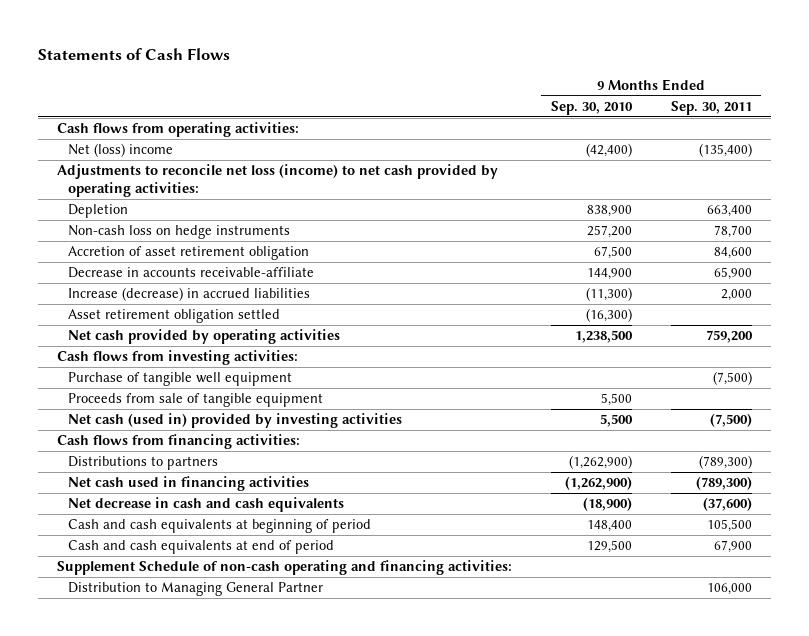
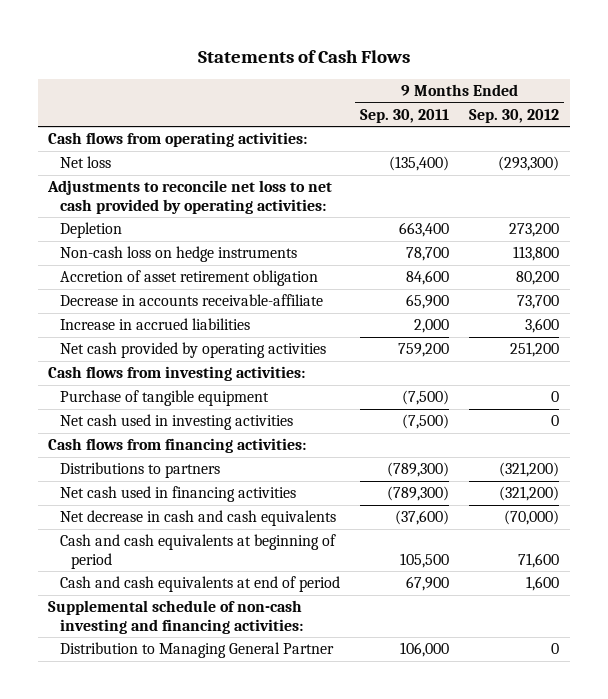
- | 9 Months Ended Sep. 30, 2010 | 9 Months Ended Sep. 30, 2011
+ | 9 Months Ended Sep. 30, 2011 | 9 Months Ended Sep. 30, 2012
- Net (loss) income | (42,400) | (135,400)
- Adjustments to reconcile net loss (income) to net cash provided by operating activities:
+ Net loss | (135,400) | (293,300)
+ Adjustments to reconcile net loss to net cash provided by operating activities:
- Increase (decrease) in accrued liabilities | (11,300) | 2,000
- Asset retirement obligation settled | (16,300) |
+ Increase in accrued liabilities | 2,000 | 3,600
- Purchase of tangible well equipment | | (7,500)
- Proceeds from sale of tangible equipment | 5,500 |
- Net cash (used in) provided by investing activities | 5,500 | (7,500)
+ Purchase of tangible equipment | (7,500) | 0
+ Net cash used in investing activities | (7,500) | 0
- Supplement Schedule of non-cash operating and financing activities:
+ Supplemental schedule of non-cash investing and financing activities:

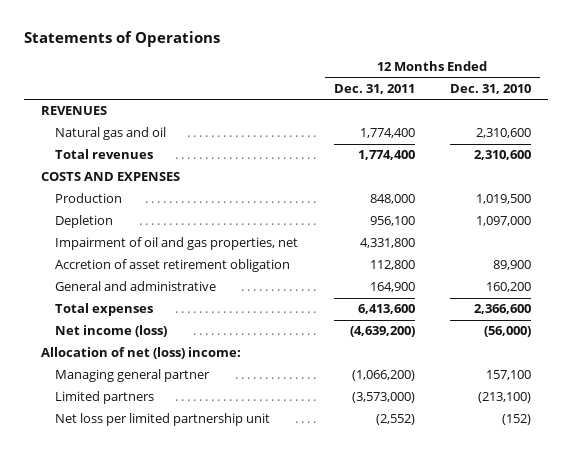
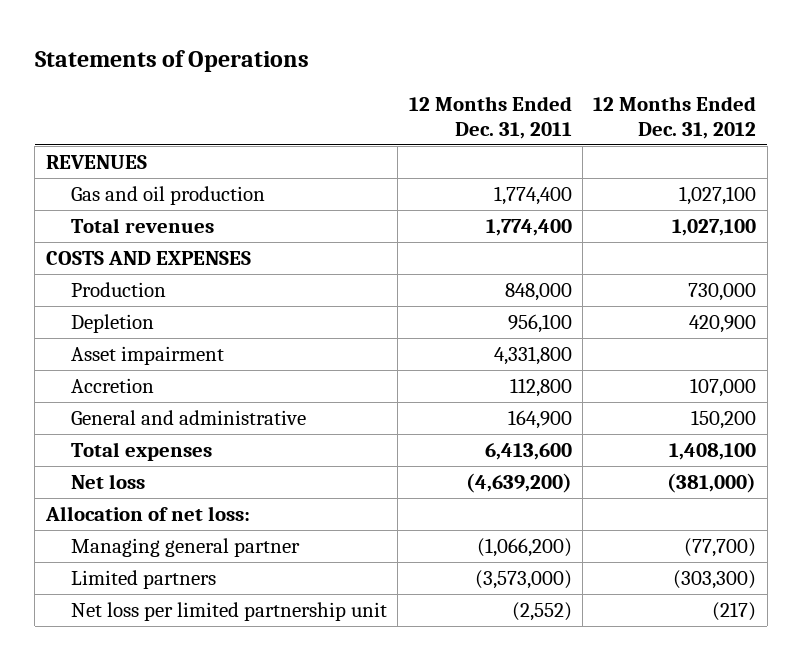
- | 12 Months Ended Dec. 31, 2011 | 12 Months Ended Dec. 31, 2010
+ | 12 Months Ended Dec. 31, 2011 | 12 Months Ended Dec. 31, 2012
- Natural gas and oil | 1,774,400 | 2,310,600
+ Gas and oil production | 1,774,400 | 1,027,100
- Impairment of oil and gas properties, net | 4,331,800 |
- Accretion of asset retirement obligation | 112,800 | 89,900
+ Asset impairment | 4,331,800 |
+ Accretion | 112,800 | 107,000
- Net income (loss) | (4,639,200) | (56,000)
- Allocation of net (loss) income:
+ Net loss | (4,639,200) | (381,000)
+ Allocation of net loss:

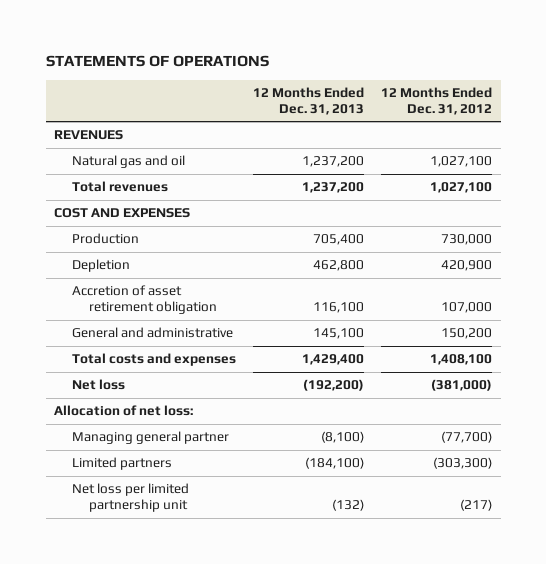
- Statements of Operations
+ STATEMENTS OF OPERATIONS
- | 12 Months Ended Dec. 31, 2011 | 12 Months Ended Dec. 31, 2012
+ | 12 Months Ended Dec. 31, 2013 | 12 Months Ended Dec. 31, 2012
- Gas and oil production | 1,774,400 | 1,027,100
+ Natural gas and oil | 1,237,200 | 1,027,100
- COSTS AND EXPENSES
+ COST AND EXPENSES
- Asset impairment | 4,331,800 |
- Accretion | 112,800 | 107,000
+ Accretion of asset retirement obligation | 116,100 | 107,000
- Total expenses | 6,413,600 | 1,408,100
+ Total costs and expenses | 1,429,400 | 1,408,100

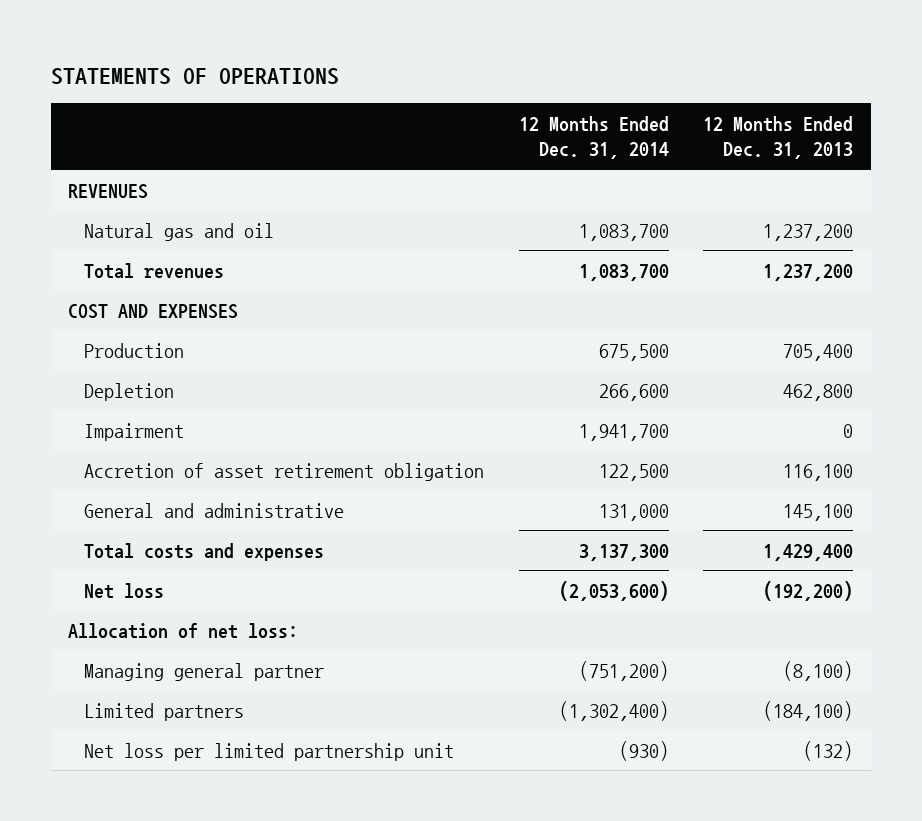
- | 12 Months Ended Dec. 31, 2013 | 12 Months Ended Dec. 31, 2012
+ | 12 Months Ended Dec. 31, 2014 | 12 Months Ended Dec. 31, 2013
+ Impairment | 1,941,700 | 0

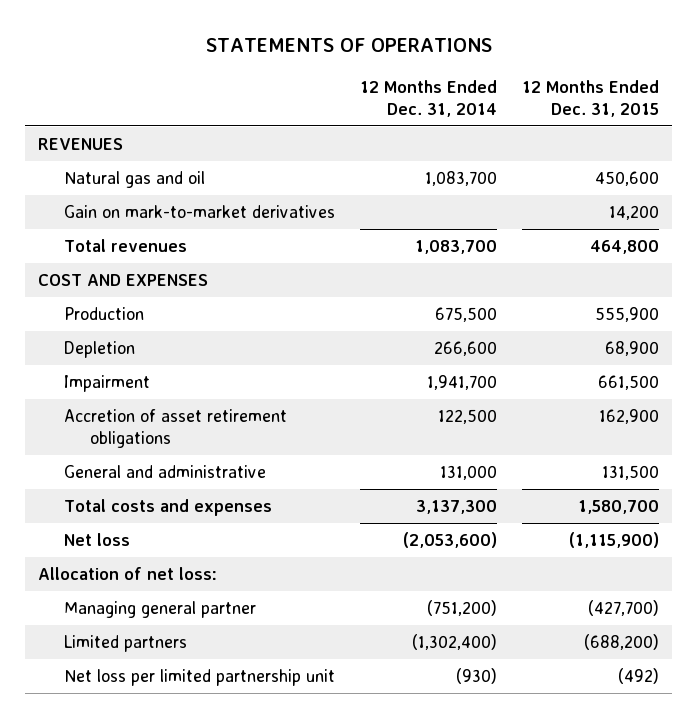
- | 12 Months Ended Dec. 31, 2014 | 12 Months Ended Dec. 31, 2013
+ | 12 Months Ended Dec. 31, 2014 | 12 Months Ended Dec. 31, 2015
+ Gain on mark-to-market derivatives | | 14,200
- Accretion of asset retirement obligation | 122,500 | 116,100
+ Accretion of asset retirement obligations | 122,500 | 162,900

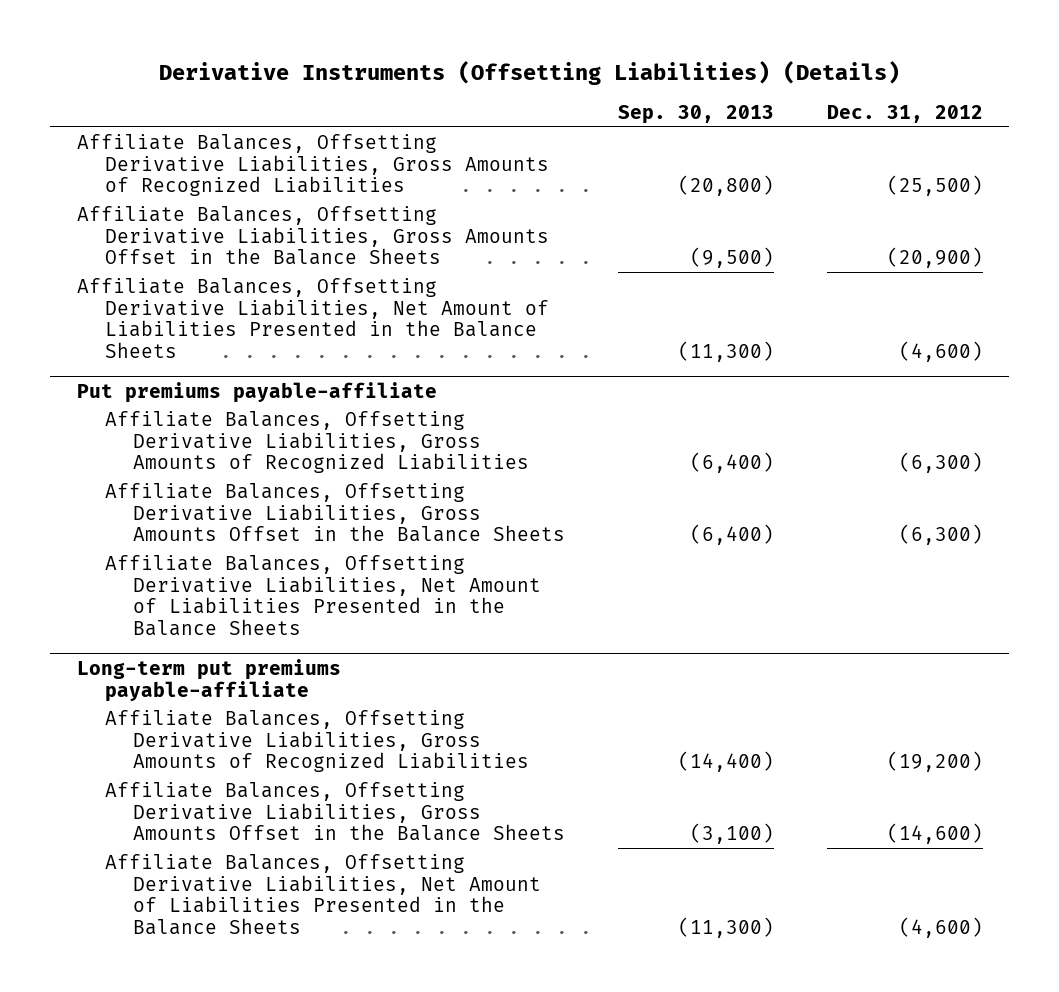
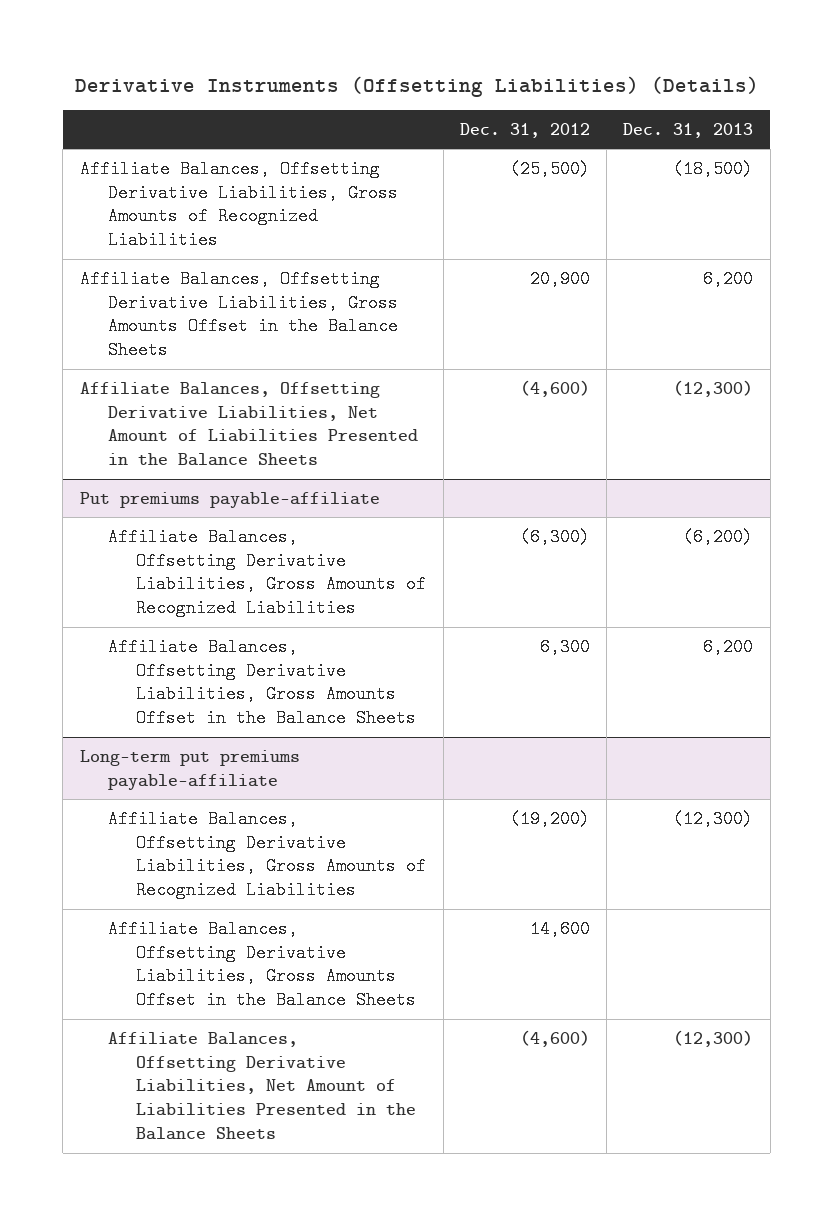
- | Sep. 30, 2013 | Dec. 31, 2012
+ | Dec. 31, 2012 | Dec. 31, 2013
- Affiliate Balances, Offsetting Derivative Liabilities, Gross Amounts Offset in the Balance Sheets | (9,500) | (20,900)
+ Affiliate Balances, Offsetting Derivative Liabilities, Gross Amounts Offset in the Balance Sheets | 20,900 | 6,200
@ Put premiums payable-affiliate
- Affiliate Balances, Offsetting Derivative Liabilities, Gross Amounts Offset in the Balance Sheets | (6,400) | (6,300)
- Affiliate Balances, Offsetting Derivative Liabilities, Net Amount of Liabilities Presented in the Balance Sheets
+ Affiliate Balances, Offsetting Derivative Liabilities, Gross Amounts Offset in the Balance Sheets | 6,300 | 6,200
@ Long-term put premiums payable-affiliate
- Affiliate Balances, Offsetting Derivative Liabilities, Gross Amounts Offset in the Balance Sheets | (3,100) | (14,600)
+ Affiliate Balances, Offsetting Derivative Liabilities, Gross Amounts Offset in the Balance Sheets | 14,600 |

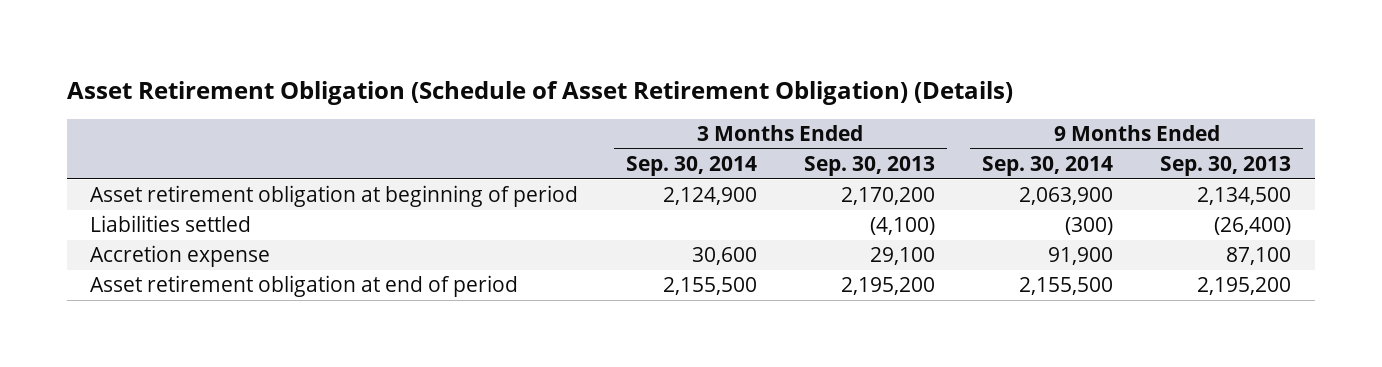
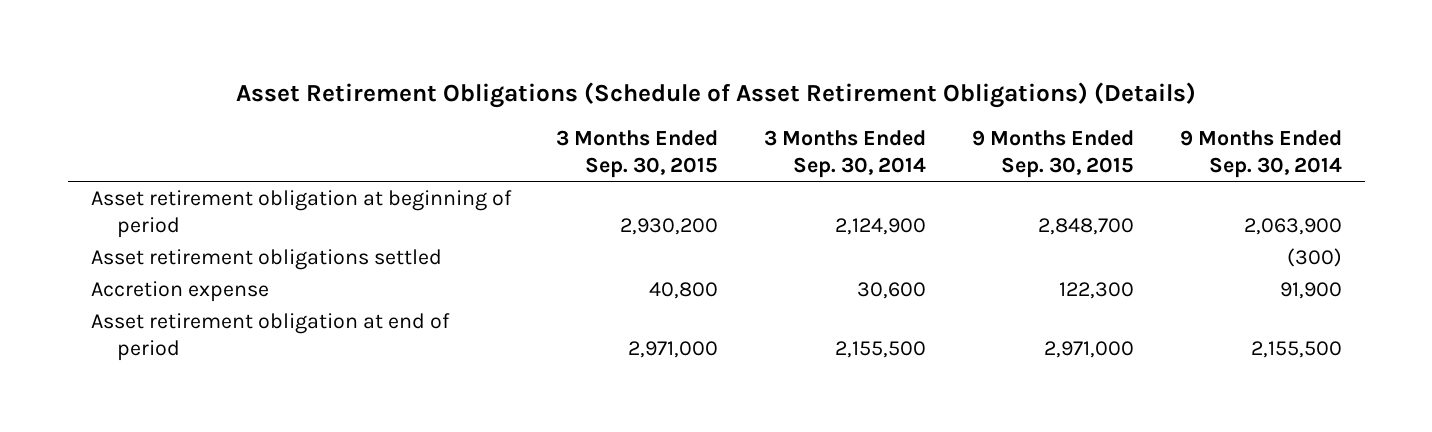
- Asset Retirement Obligation (Schedule of Asset Retirement Obligation) (Details)
+ Asset Retirement Obligations (Schedule of Asset Retirement Obligations) (Details)
- | 3 Months Ended Sep. 30, 2014 | 3 Months Ended Sep. 30, 2013 | 9 Months Ended Sep. 30, 2014 | 9 Months Ended Sep. 30, 2013
+ | 3 Months Ended Sep. 30, 2015 | 3 Months Ended Sep. 30, 2014 | 9 Months Ended Sep. 30, 2015 | 9 Months Ended Sep. 30, 2014
- Liabilities settled | | (4,100) | (300) | (26,400)
+ Asset retirement obligations settled | | | | (300)

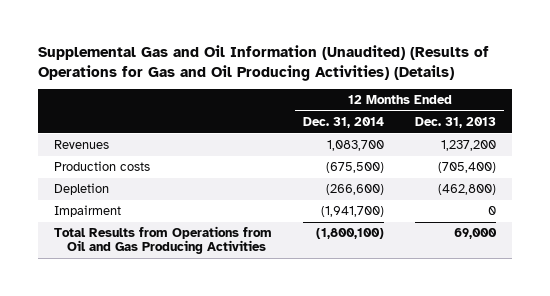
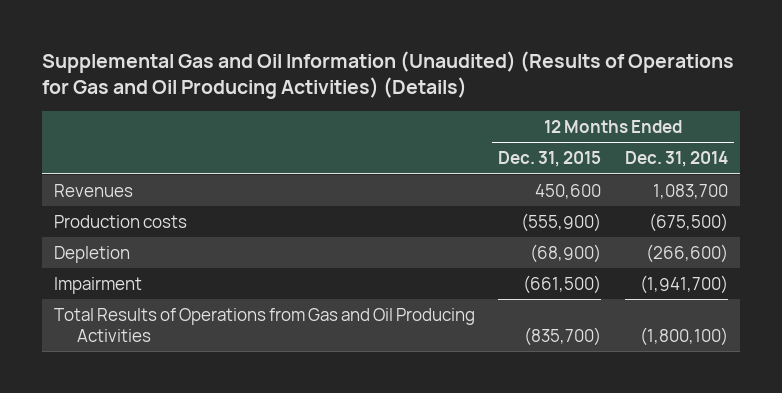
- | 12 Months Ended Dec. 31, 2014 | 12 Months Ended Dec. 31, 2013
+ | 12 Months Ended Dec. 31, 2015 | 12 Months Ended Dec. 31, 2014
- Total Results from Operations from Oil and Gas Producing Activities | (1,800,100) | 69,000
+ Total Results of Operations from Gas and Oil Producing Activities | (835,700) | (1,800,100)

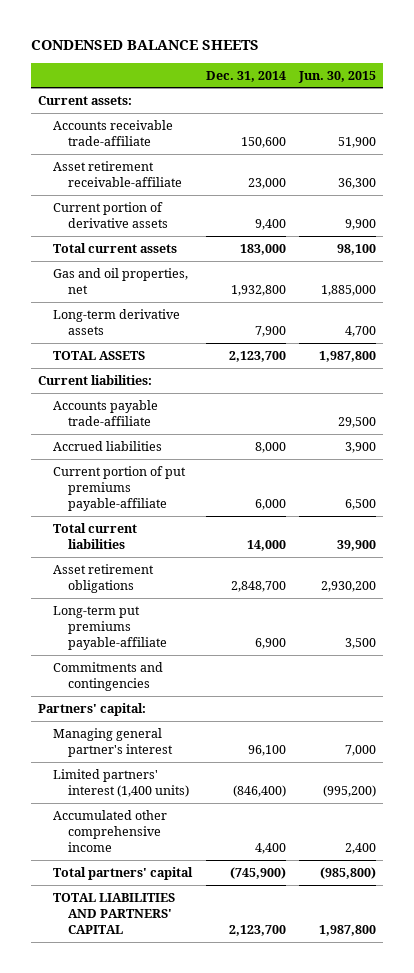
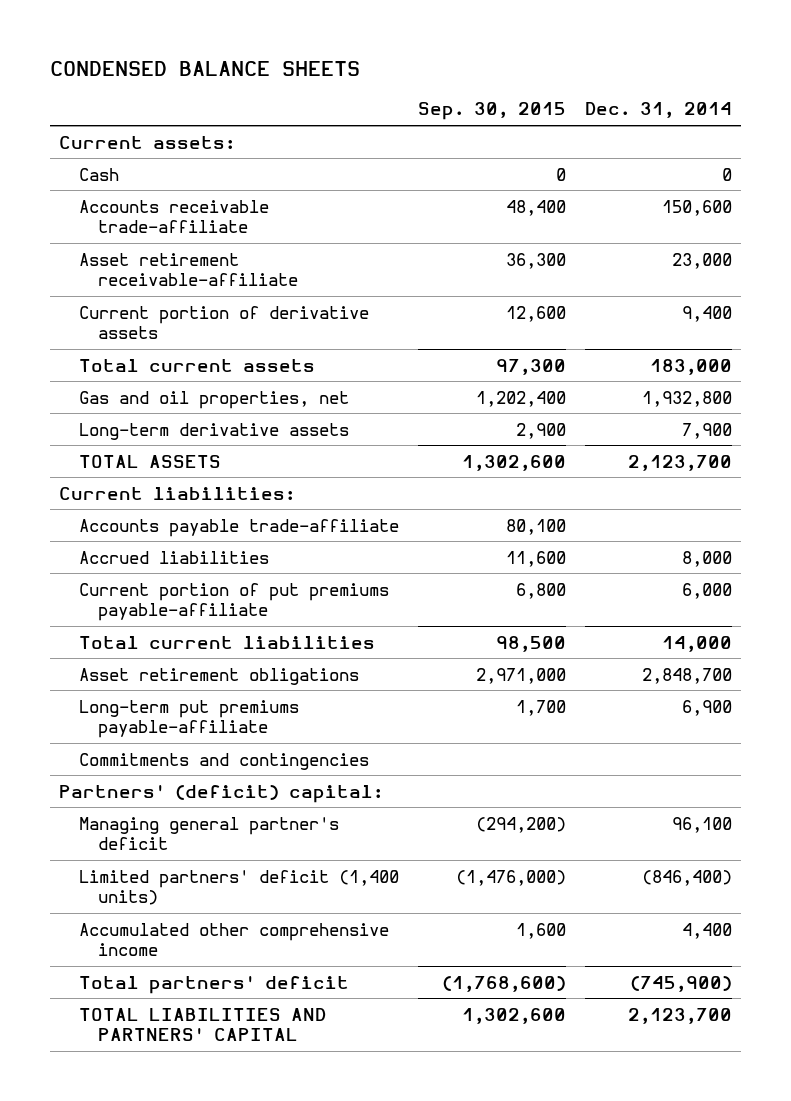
- | Dec. 31, 2014 | Jun. 30, 2015
+ | Sep. 30, 2015 | Dec. 31, 2014
+ Cash | 0 | 0
- Partners' capital:
- Managing general partner's interest | 96,100 | 7,000
- Limited partners' interest (1,400 units) | (846,400) | (995,200)
+ Partners' (deficit) capital:
+ Managing general partner's deficit | (294,200) | 96,100
+ Limited partners' deficit (1,400 units) | (1,476,000) | (846,400)
- Total partners' capital | (745,900) | (985,800)
+ Total partners' deficit | (1,768,600) | (745,900)

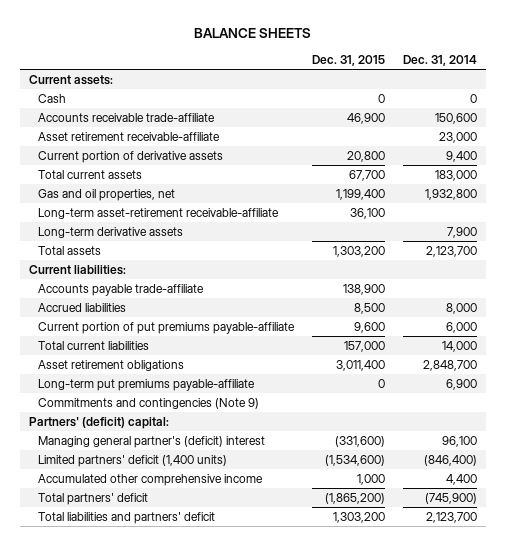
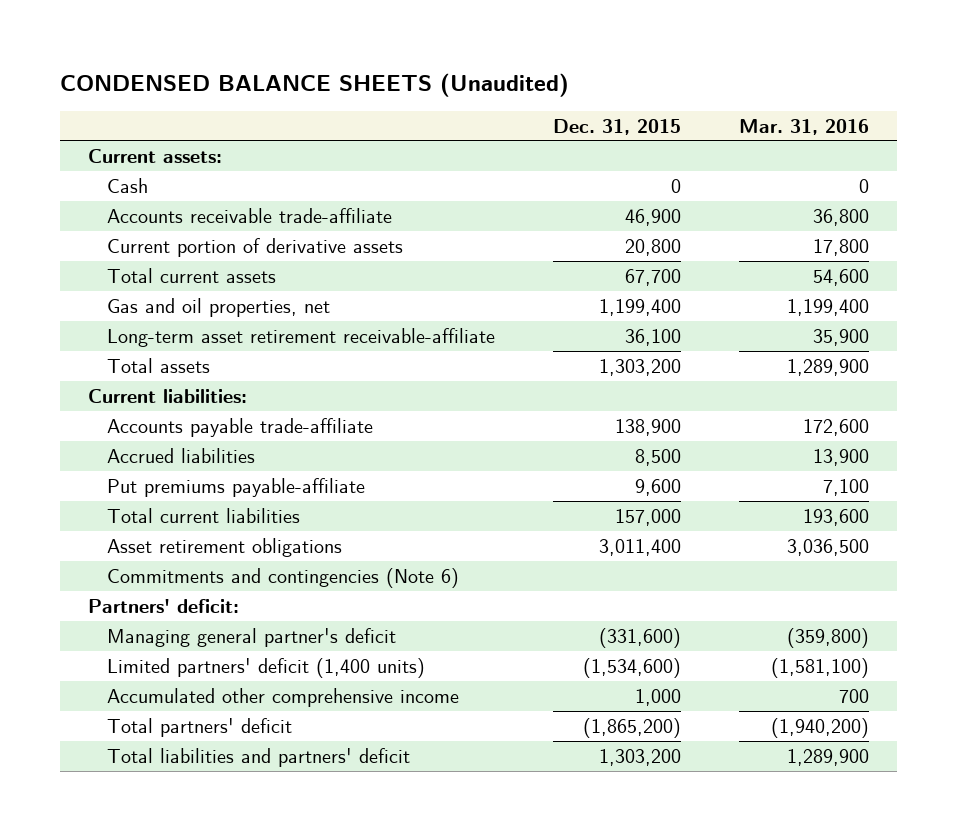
- BALANCE SHEETS
+ CONDENSED BALANCE SHEETS (Unaudited)
- | Dec. 31, 2015 | Dec. 31, 2014
+ | Dec. 31, 2015 | Mar. 31, 2016
- Asset retirement receivable-affiliate | | 23,000
- Long-term asset-retirement receivable-affiliate | 36,100 |
- Long-term derivative assets | | 7,900
+ Long-term asset retirement receivable-affiliate | 36,100 | 35,900
- Current portion of put premiums payable-affiliate | 9,600 | 6,000
+ Put premiums payable-affiliate | 9,600 | 7,100
- Long-term put premiums payable-affiliate | 0 | 6,900
- Commitments and contingencies (Note 9)
- Partners' (deficit) capital:
- Managing general partner's (deficit) interest | (331,600) | 96,100
+ Commitments and contingencies (Note 6)
+ Partners' deficit:
+ Managing general partner's deficit | (331,600) | (359,800)

